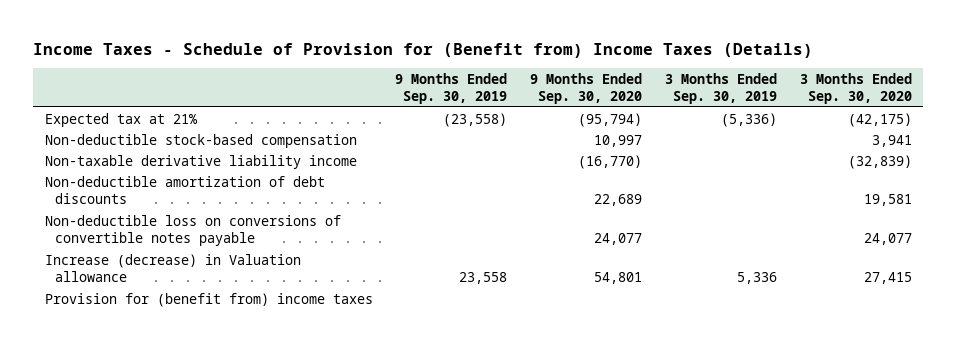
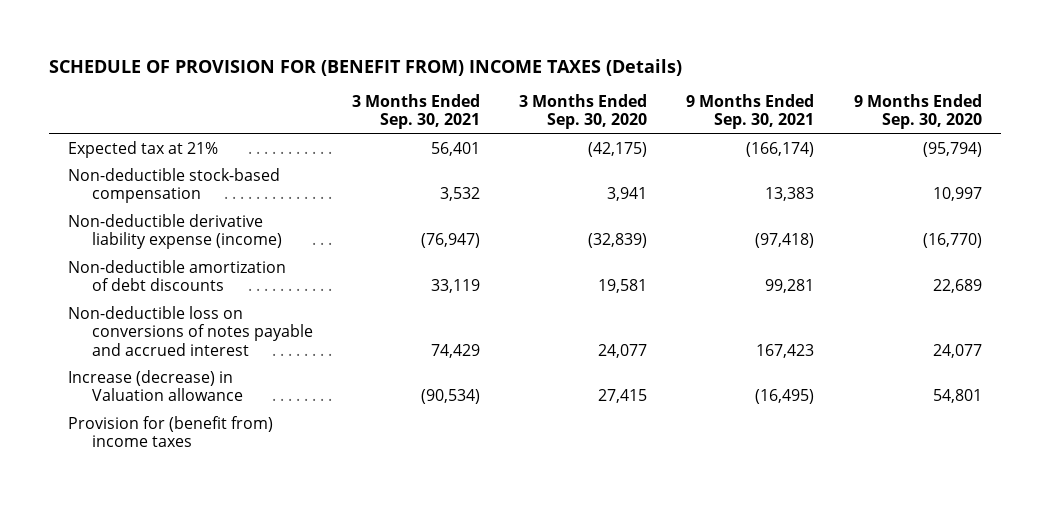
- Income Taxes - Schedule of Provision for (Benefit from) Income Taxes (Details)
+ SCHEDULE OF PROVISION FOR (BENEFIT FROM) INCOME TAXES (Details)
- | 9 Months Ended Sep. 30, 2019 | 9 Months Ended Sep. 30, 2020 | 3 Months Ended Sep. 30, 2019 | 3 Months Ended Sep. 30, 2020
+ | 3 Months Ended Sep. 30, 2021 | 3 Months Ended Sep. 30, 2020 | 9 Months Ended Sep. 30, 2021 | 9 Months Ended Sep. 30, 2020
- Non-taxable derivative liability income | | (16,770) | | (32,839)
+ Non-deductible derivative liability expense (income) | (76,947) | (32,839) | (97,418) | (16,770)
- Non-deductible loss on conversions of convertible notes payable | | 24,077 | | 24,077
+ Non-deductible loss on conversions of notes payable and accrued interest | 74,429 | 24,077 | 167,423 | 24,077

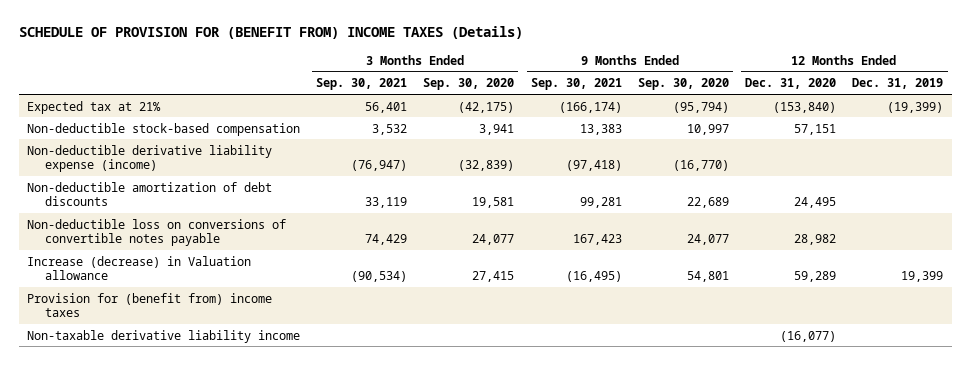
- | 3 Months Ended Sep. 30, 2021 | 3 Months Ended Sep. 30, 2020 | 9 Months Ended Sep. 30, 2021 | 9 Months Ended Sep. 30, 2020
+ | 3 Months Ended Sep. 30, 2021 | 3 Months Ended Sep. 30, 2020 | 9 Months Ended Sep. 30, 2021 | 9 Months Ended Sep. 30, 2020 | 12 Months Ended Dec. 31, 2020 | 12 Months Ended Dec. 31, 2019
- Non-deductible loss on conversions of notes payable and accrued interest | 74,429 | 24,077 | 167,423 | 24,077
+ Non-deductible loss on conversions of convertible notes payable | 74,429 | 24,077 | 167,423 | 24,077 | 28,982 |
+ Non-taxable derivative liability income | | | | | (16,077) |

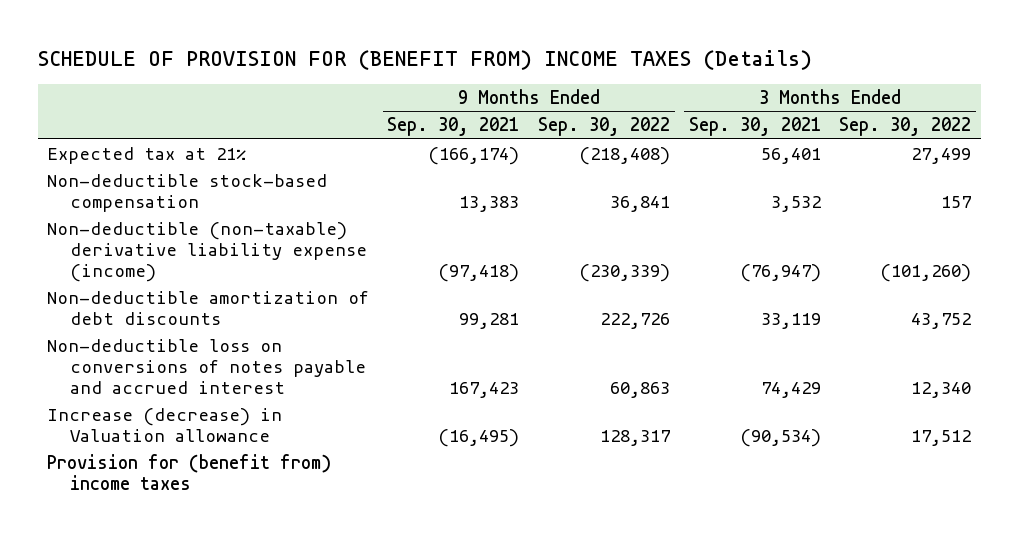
- | 3 Months Ended Sep. 30, 2021 | 3 Months Ended Sep. 30, 2020 | 9 Months Ended Sep. 30, 2021 | 9 Months Ended Sep. 30, 2020 | 12 Months Ended Dec. 31, 2020 | 12 Months Ended Dec. 31, 2019
+ | 9 Months Ended Sep. 30, 2021 | 9 Months Ended Sep. 30, 2022 | 3 Months Ended Sep. 30, 2021 | 3 Months Ended Sep. 30, 2022
- Non-deductible derivative liability expense (income) | (76,947) | (32,839) | (97,418) | (16,770) | |
+ Non-deductible (non-taxable) derivative liability expense (income) | (97,418) | (230,339) | (76,947) | (101,260)
- Non-deductible loss on conversions of convertible notes payable | 74,429 | 24,077 | 167,423 | 24,077 | 28,982 |
+ Non-deductible loss on conversions of notes payable and accrued interest | 167,423 | 60,863 | 74,429 | 12,340
- Non-taxable derivative liability income | | | | | (16,077) |

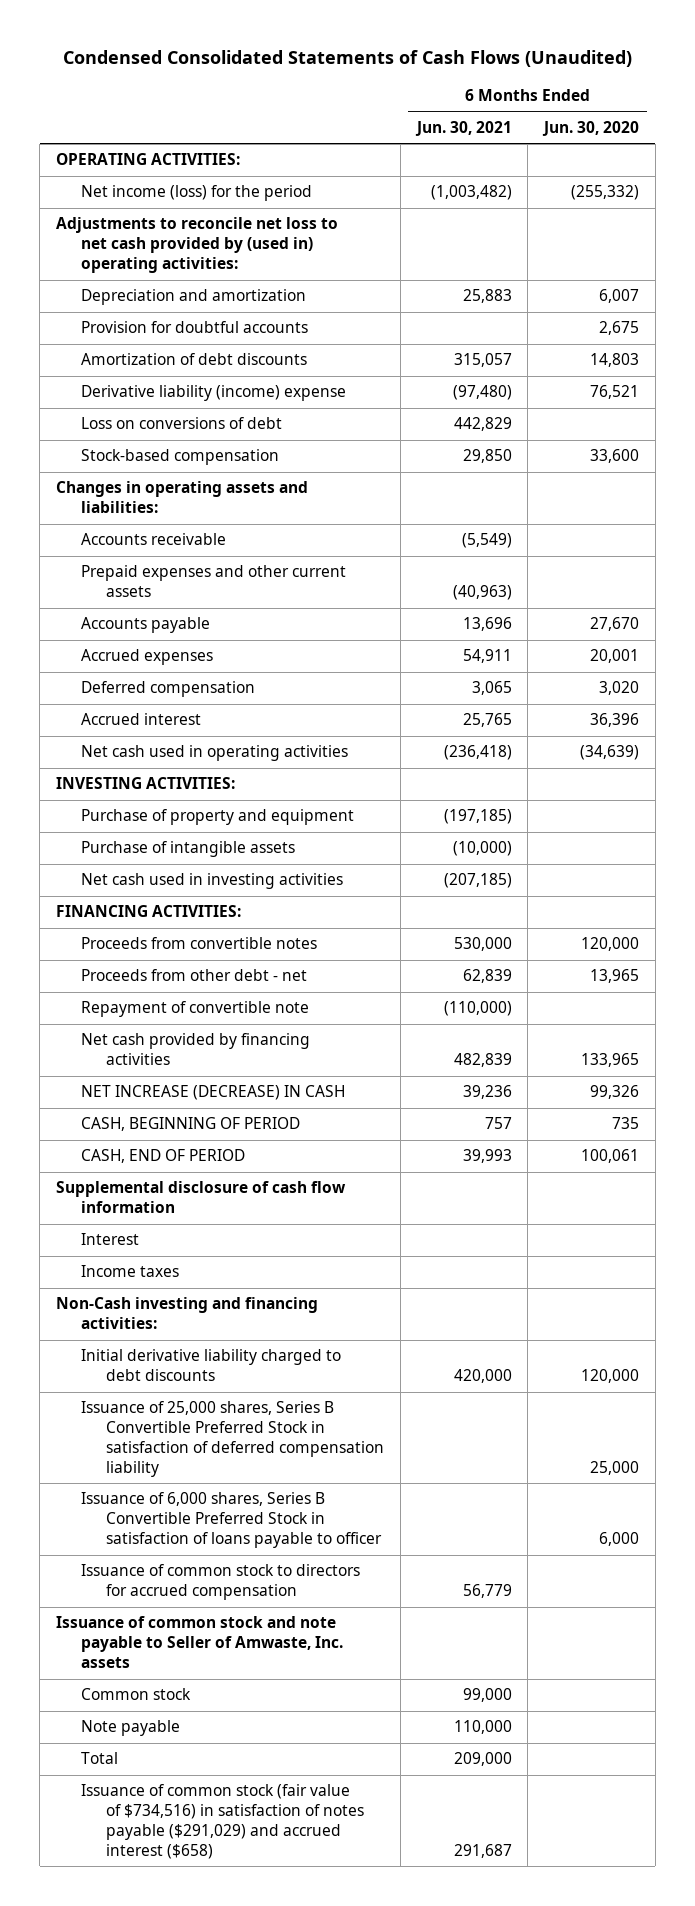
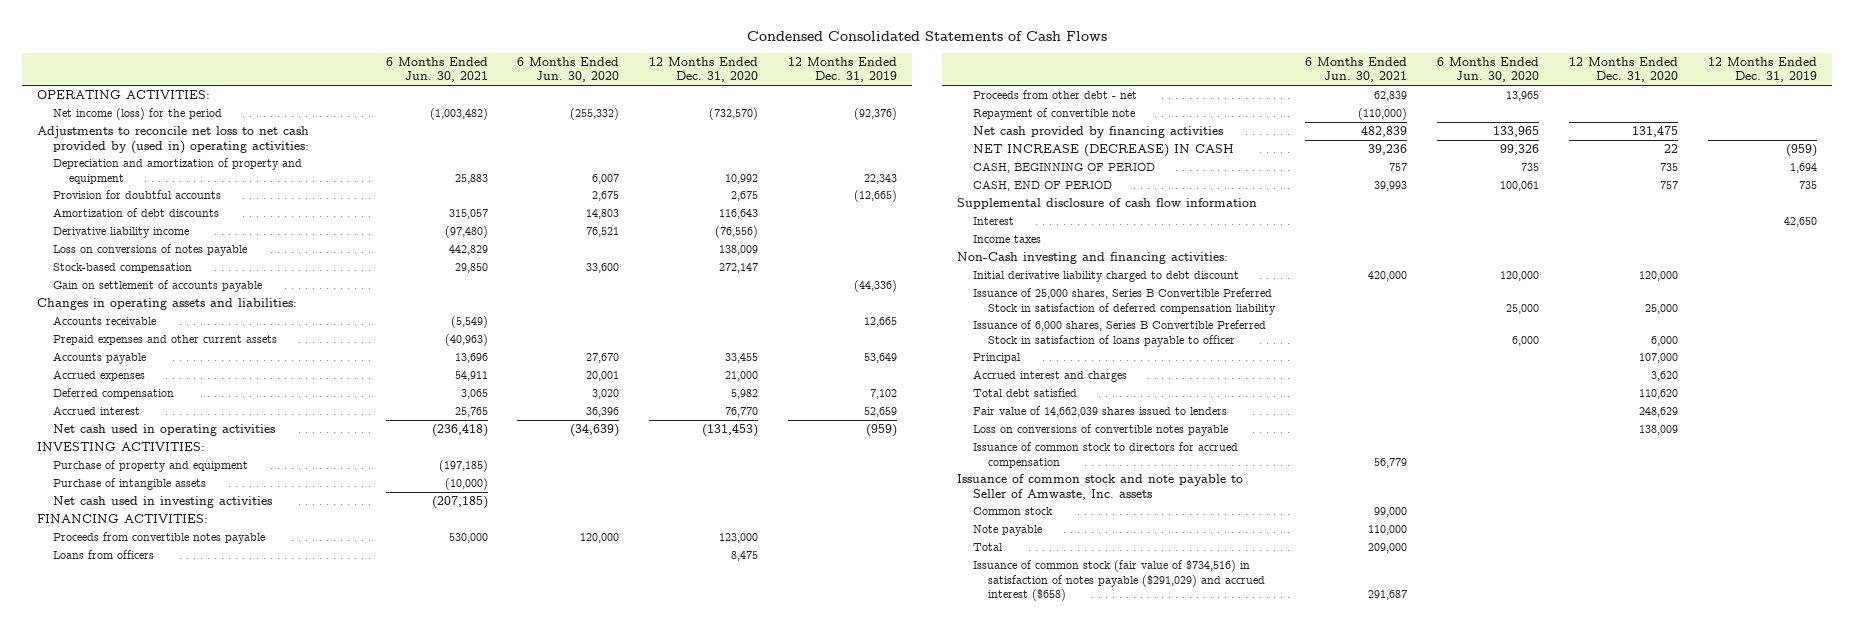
- Condensed Consolidated Statements of Cash Flows (Unaudited)
+ Condensed Consolidated Statements of Cash Flows
- | 6 Months Ended Jun. 30, 2021 | 6 Months Ended Jun. 30, 2020
+ | 6 Months Ended Jun. 30, 2021 | 6 Months Ended Jun. 30, 2020 | 12 Months Ended Dec. 31, 2020 | 12 Months Ended Dec. 31, 2019
- Depreciation and amortization | 25,883 | 6,007
+ Depreciation and amortization of property and equipment | 25,883 | 6,007 | 10,992 | 22,343
- Derivative liability (income) expense | (97,480) | 76,521
- Loss on conversions of debt | 442,829 |
+ Derivative liability income | (97,480) | 76,521 | (76,556) |
+ Loss on conversions of notes payable | 442,829 | | 138,009 |
+ Gain on settlement of accounts payable | | | | (44,336)
- Proceeds from convertible notes | 530,000 | 120,000
+ Proceeds from convertible notes payable | 530,000 | 120,000 | 123,000 |
+ Loans from officers | | | 8,475 |
- Initial derivative liability charged to debt discounts | 420,000 | 120,000
+ Initial derivative liability charged to debt discount | 420,000 | 120,000 | 120,000 |
+ Principal | | | 107,000 |
+ Accrued interest and charges | | | 3,620 |
+ Total debt satisfied | | | 110,620 |
+ Fair value of 14,662,039 shares issued to lenders | | | 248,629 |
+ Loss on conversions of convertible notes payable | | | 138,009 |

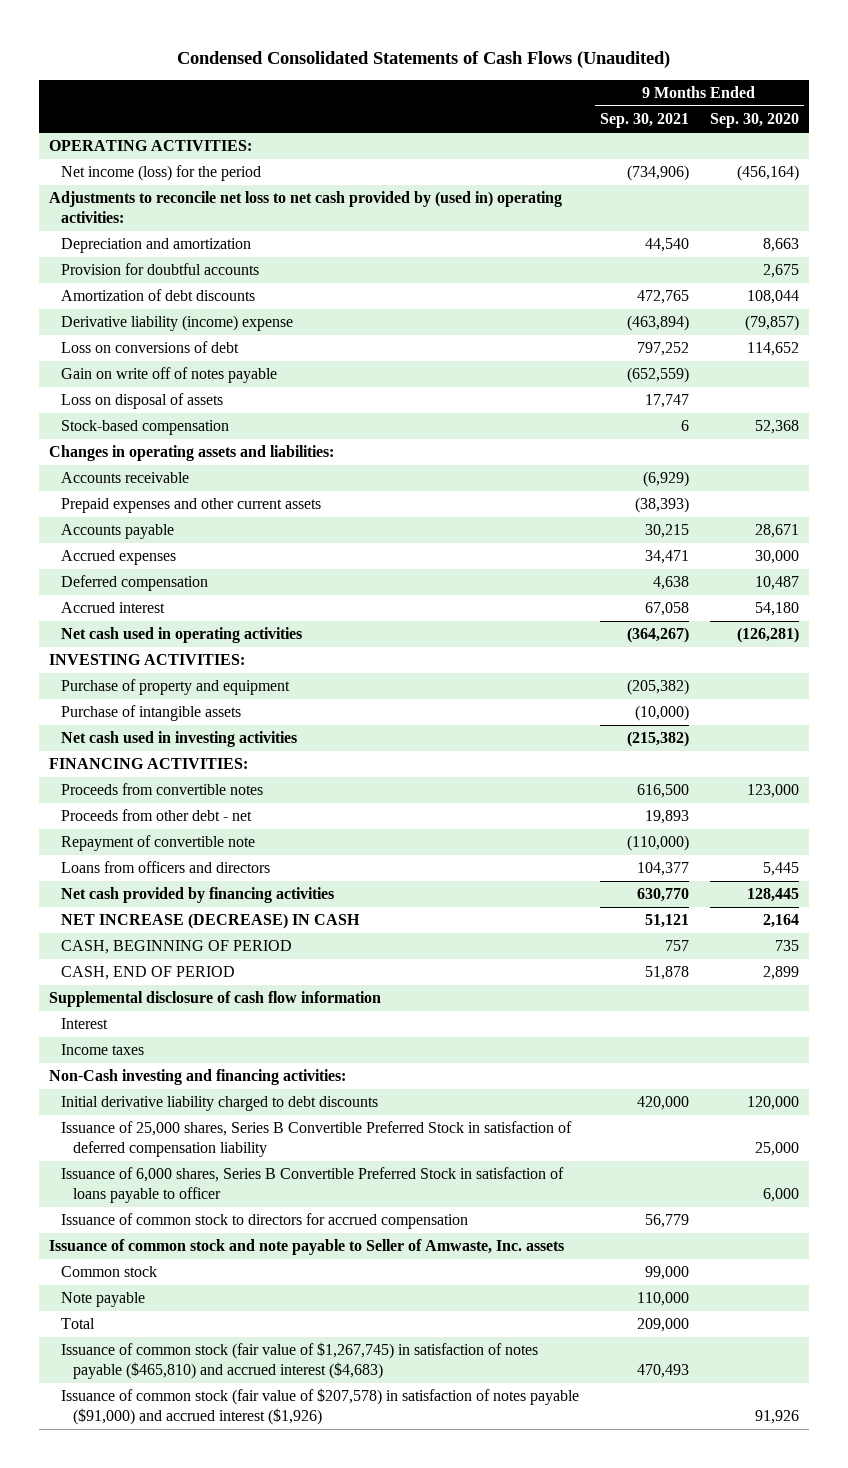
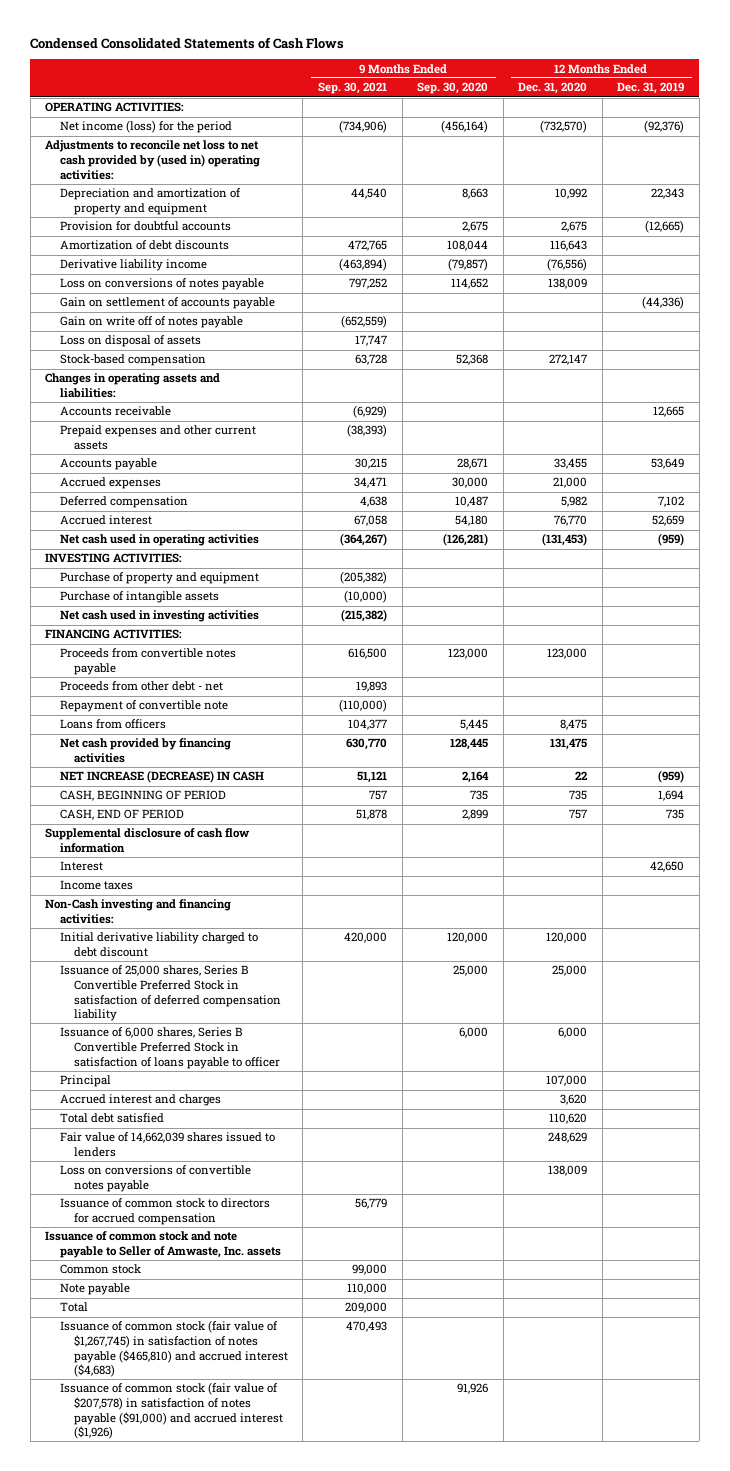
- Condensed Consolidated Statements of Cash Flows (Unaudited)
+ Condensed Consolidated Statements of Cash Flows
- | 9 Months Ended Sep. 30, 2021 | 9 Months Ended Sep. 30, 2020
+ | 9 Months Ended Sep. 30, 2021 | 9 Months Ended Sep. 30, 2020 | 12 Months Ended Dec. 31, 2020 | 12 Months Ended Dec. 31, 2019
- Depreciation and amortization | 44,540 | 8,663
+ Depreciation and amortization of property and equipment | 44,540 | 8,663 | 10,992 | 22,343
- Derivative liability (income) expense | (463,894) | (79,857)
- Loss on conversions of debt | 797,252 | 114,652
+ Derivative liability income | (463,894) | (79,857) | (76,556) |
+ Loss on conversions of notes payable | 797,252 | 114,652 | 138,009 |
+ Gain on settlement of accounts payable | | | | (44,336)
- Stock-based compensation | 6 | 52,368
+ Stock-based compensation | 63,728 | 52,368 | 272,147 |
- Proceeds from convertible notes | 616,500 | 123,000
+ Proceeds from convertible notes payable | 616,500 | 123,000 | 123,000 |
- Loans from officers and directors | 104,377 | 5,445
+ Loans from officers | 104,377 | 5,445 | 8,475 |
- Initial derivative liability charged to debt discounts | 420,000 | 120,000
+ Initial derivative liability charged to debt discount | 420,000 | 120,000 | 120,000 |
+ Principal | | | 107,000 |
+ Accrued interest and charges | | | 3,620 |
+ Total debt satisfied | | | 110,620 |
+ Fair value of 14,662,039 shares issued to lenders | | | 248,629 |
+ Loss on conversions of convertible notes payable | | | 138,009 |

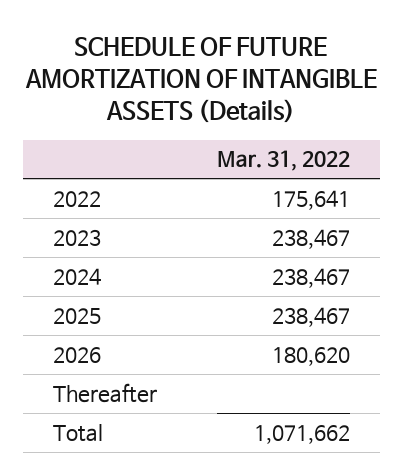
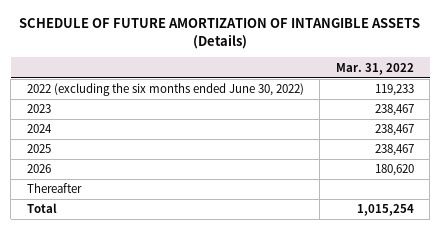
- 2022 | 175,641
+ 2022 (excluding the six months ended June 30, 2022) | 119,233
- Total | 1,071,662
+ Total | 1,015,254

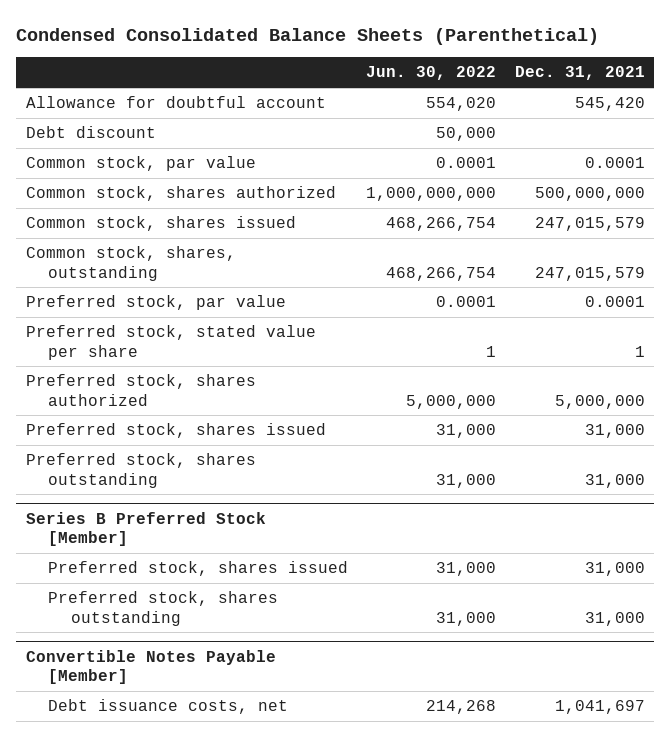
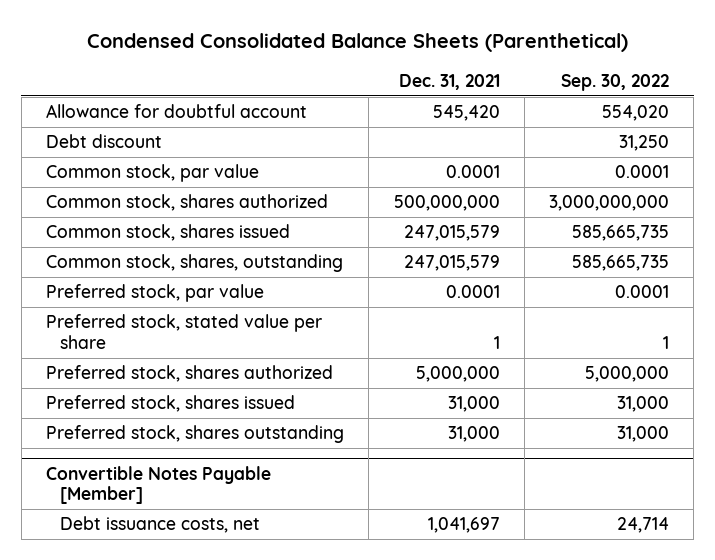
- | Jun. 30, 2022 | Dec. 31, 2021
+ | Dec. 31, 2021 | Sep. 30, 2022
- Series B Preferred Stock [Member]
- Preferred stock, shares issued | 31,000 | 31,000
- Preferred stock, shares outstanding | 31,000 | 31,000

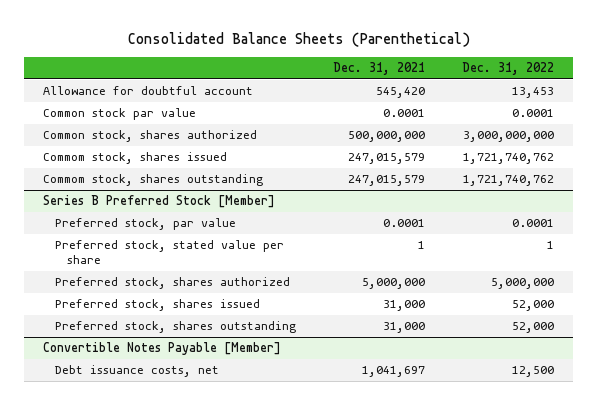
- Condensed Consolidated Balance Sheets (Parenthetical)
+ Consolidated Balance Sheets (Parenthetical)
- | Dec. 31, 2021 | Sep. 30, 2022
+ | Dec. 31, 2021 | Dec. 31, 2022
- Debt discount | | 31,250
- Common stock, par value | 0.0001 | 0.0001
+ Common stock par value | 0.0001 | 0.0001
- Common stock, shares issued | 247,015,579 | 585,665,735
- Common stock, shares, outstanding | 247,015,579 | 585,665,735
+ Commom stock, shares issued | 247,015,579 | 1,721,740,762
+ Commom stock, shares outstanding | 247,015,579 | 1,721,740,762
+ Series B Preferred Stock [Member]

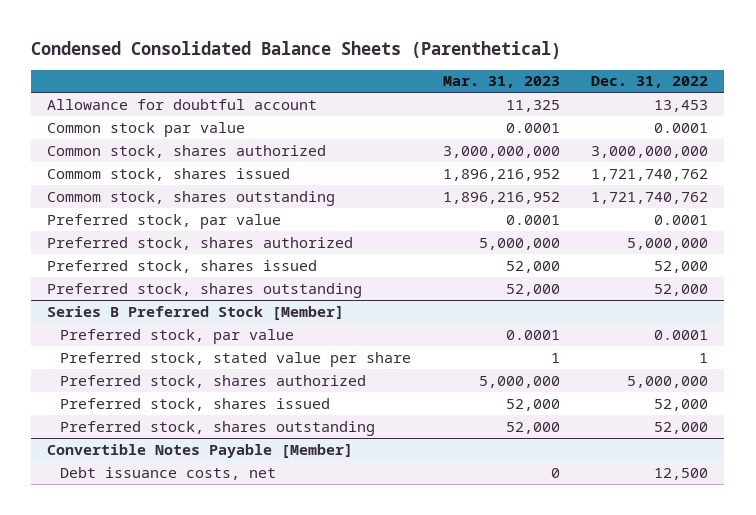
- Consolidated Balance Sheets (Parenthetical)
+ Condensed Consolidated Balance Sheets (Parenthetical)
- | Dec. 31, 2021 | Dec. 31, 2022
+ | Mar. 31, 2023 | Dec. 31, 2022
+ Preferred stock, par value | 0.0001 | 0.0001
+ Preferred stock, shares authorized | 5,000,000 | 5,000,000
+ Preferred stock, shares issued | 52,000 | 52,000
+ Preferred stock, shares outstanding | 52,000 | 52,000

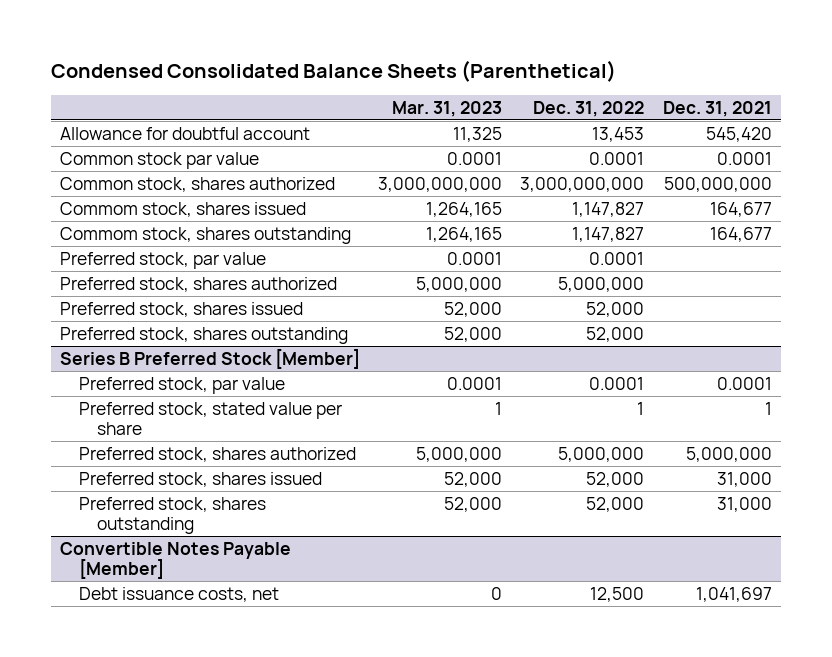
- | Mar. 31, 2023 | Dec. 31, 2022
+ | Mar. 31, 2023 | Dec. 31, 2022 | Dec. 31, 2021
- Commom stock, shares issued | 1,896,216,952 | 1,721,740,762
- Commom stock, shares outstanding | 1,896,216,952 | 1,721,740,762
+ Commom stock, shares issued | 1,264,165 | 1,147,827 | 164,677
+ Commom stock, shares outstanding | 1,264,165 | 1,147,827 | 164,677

